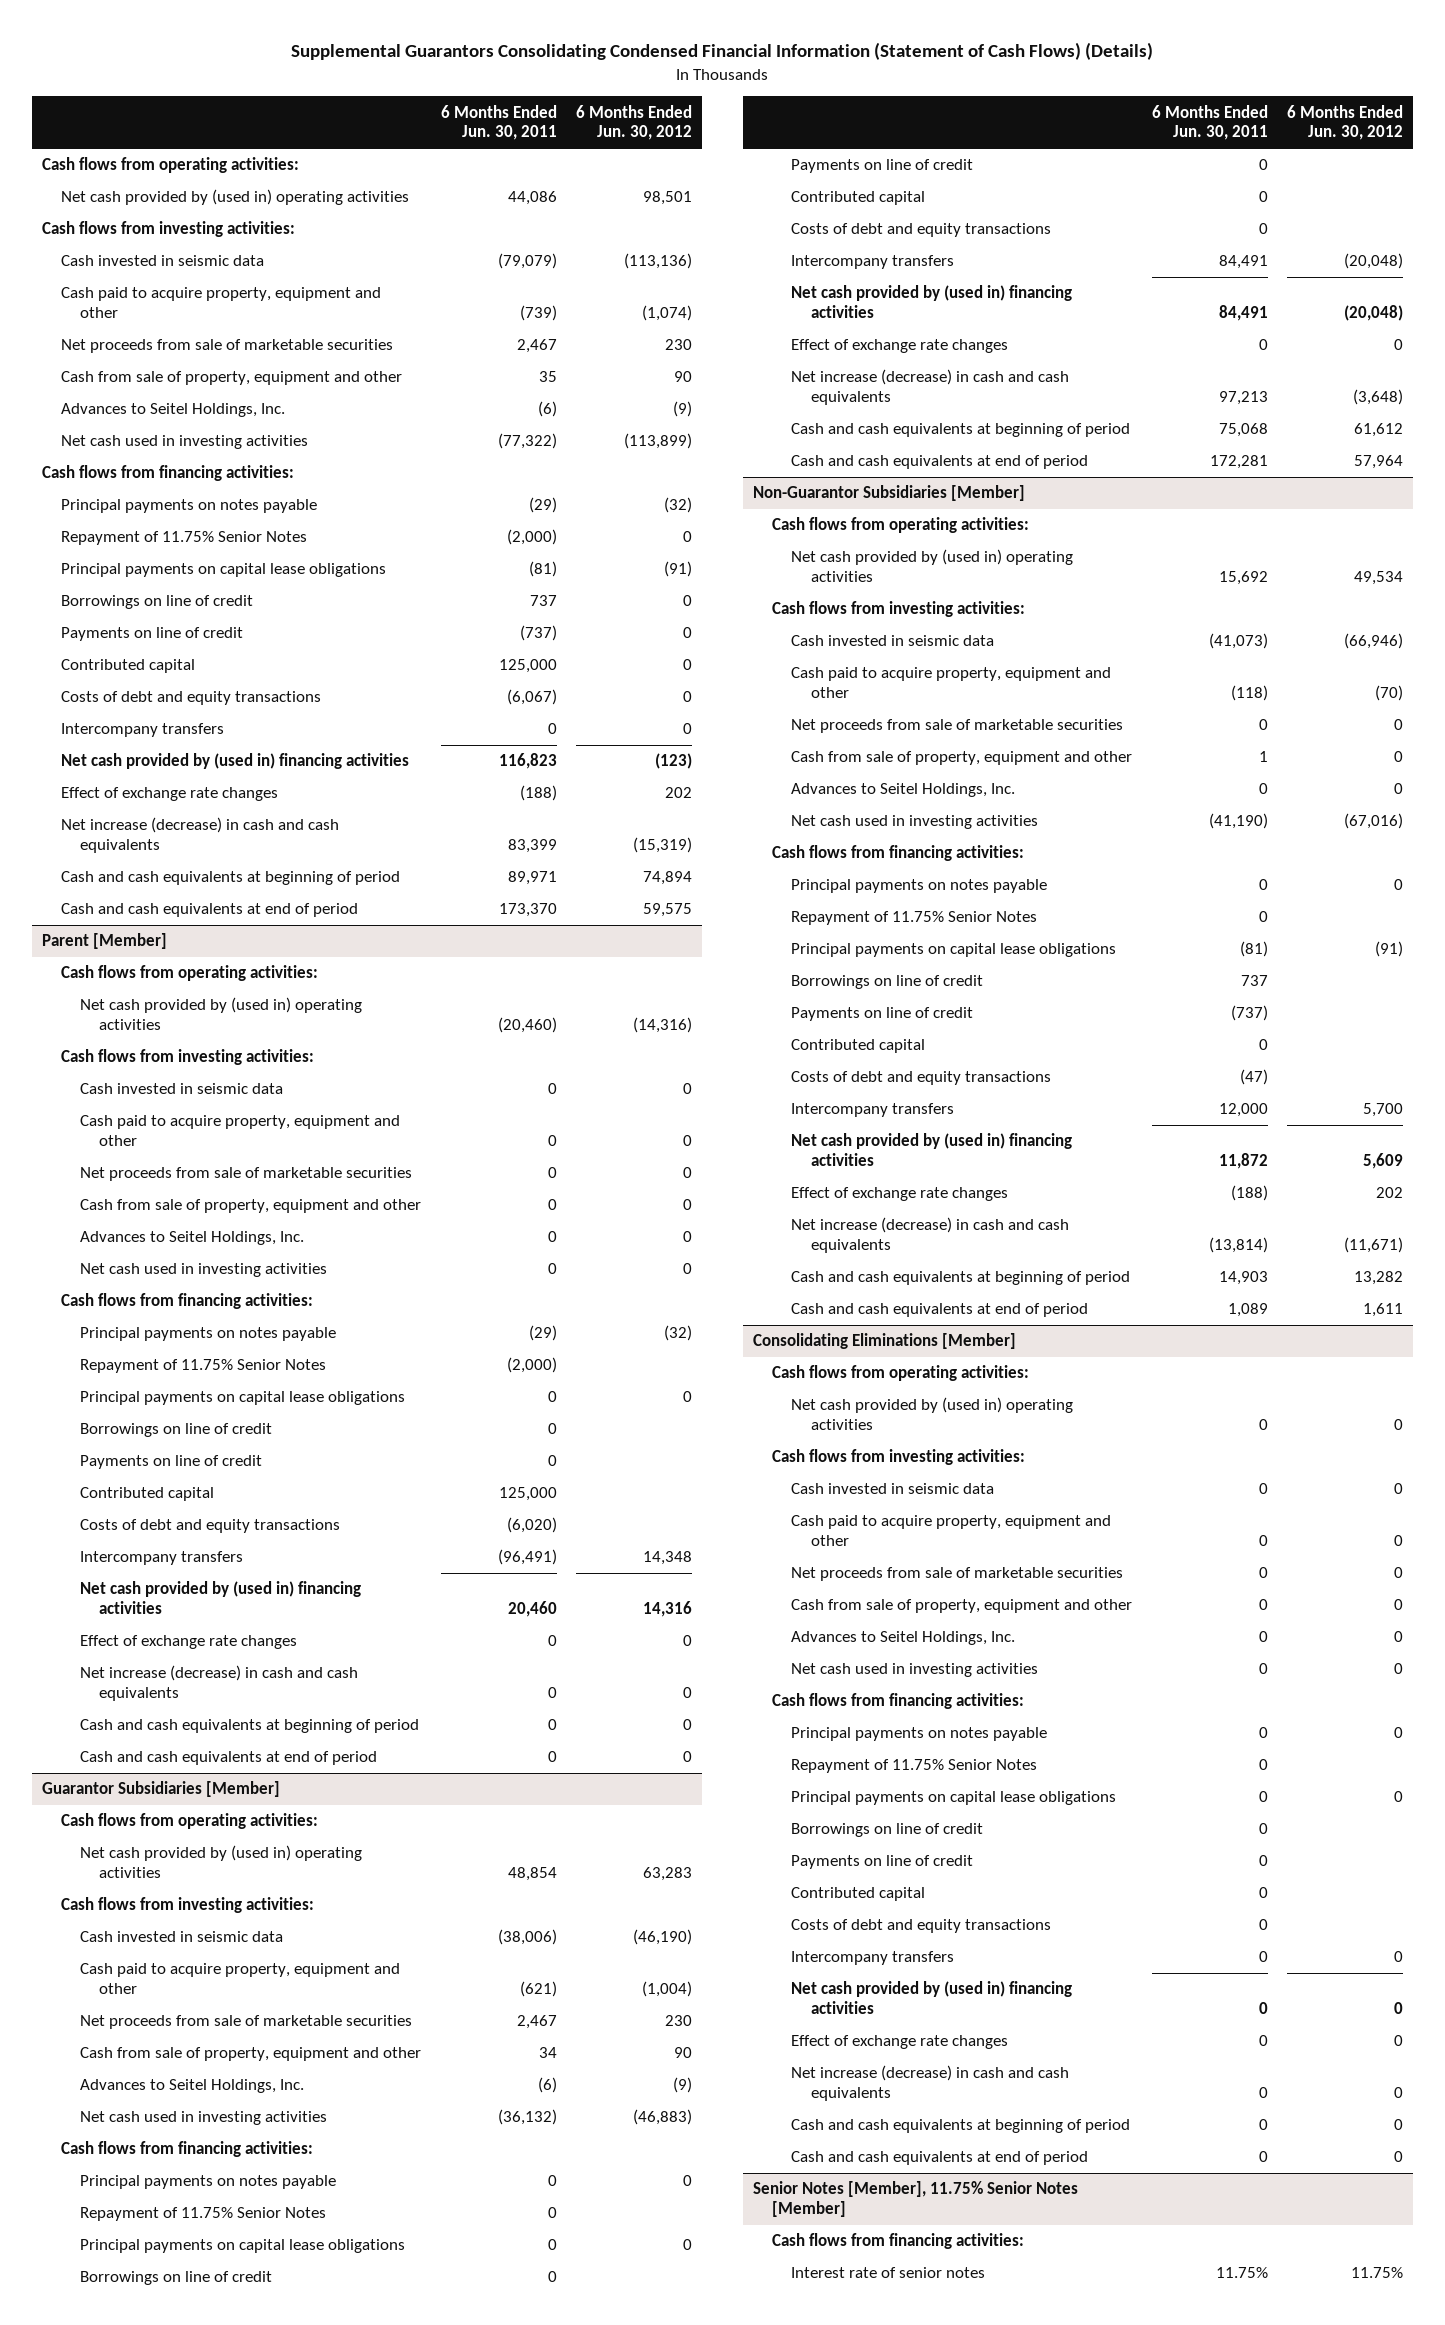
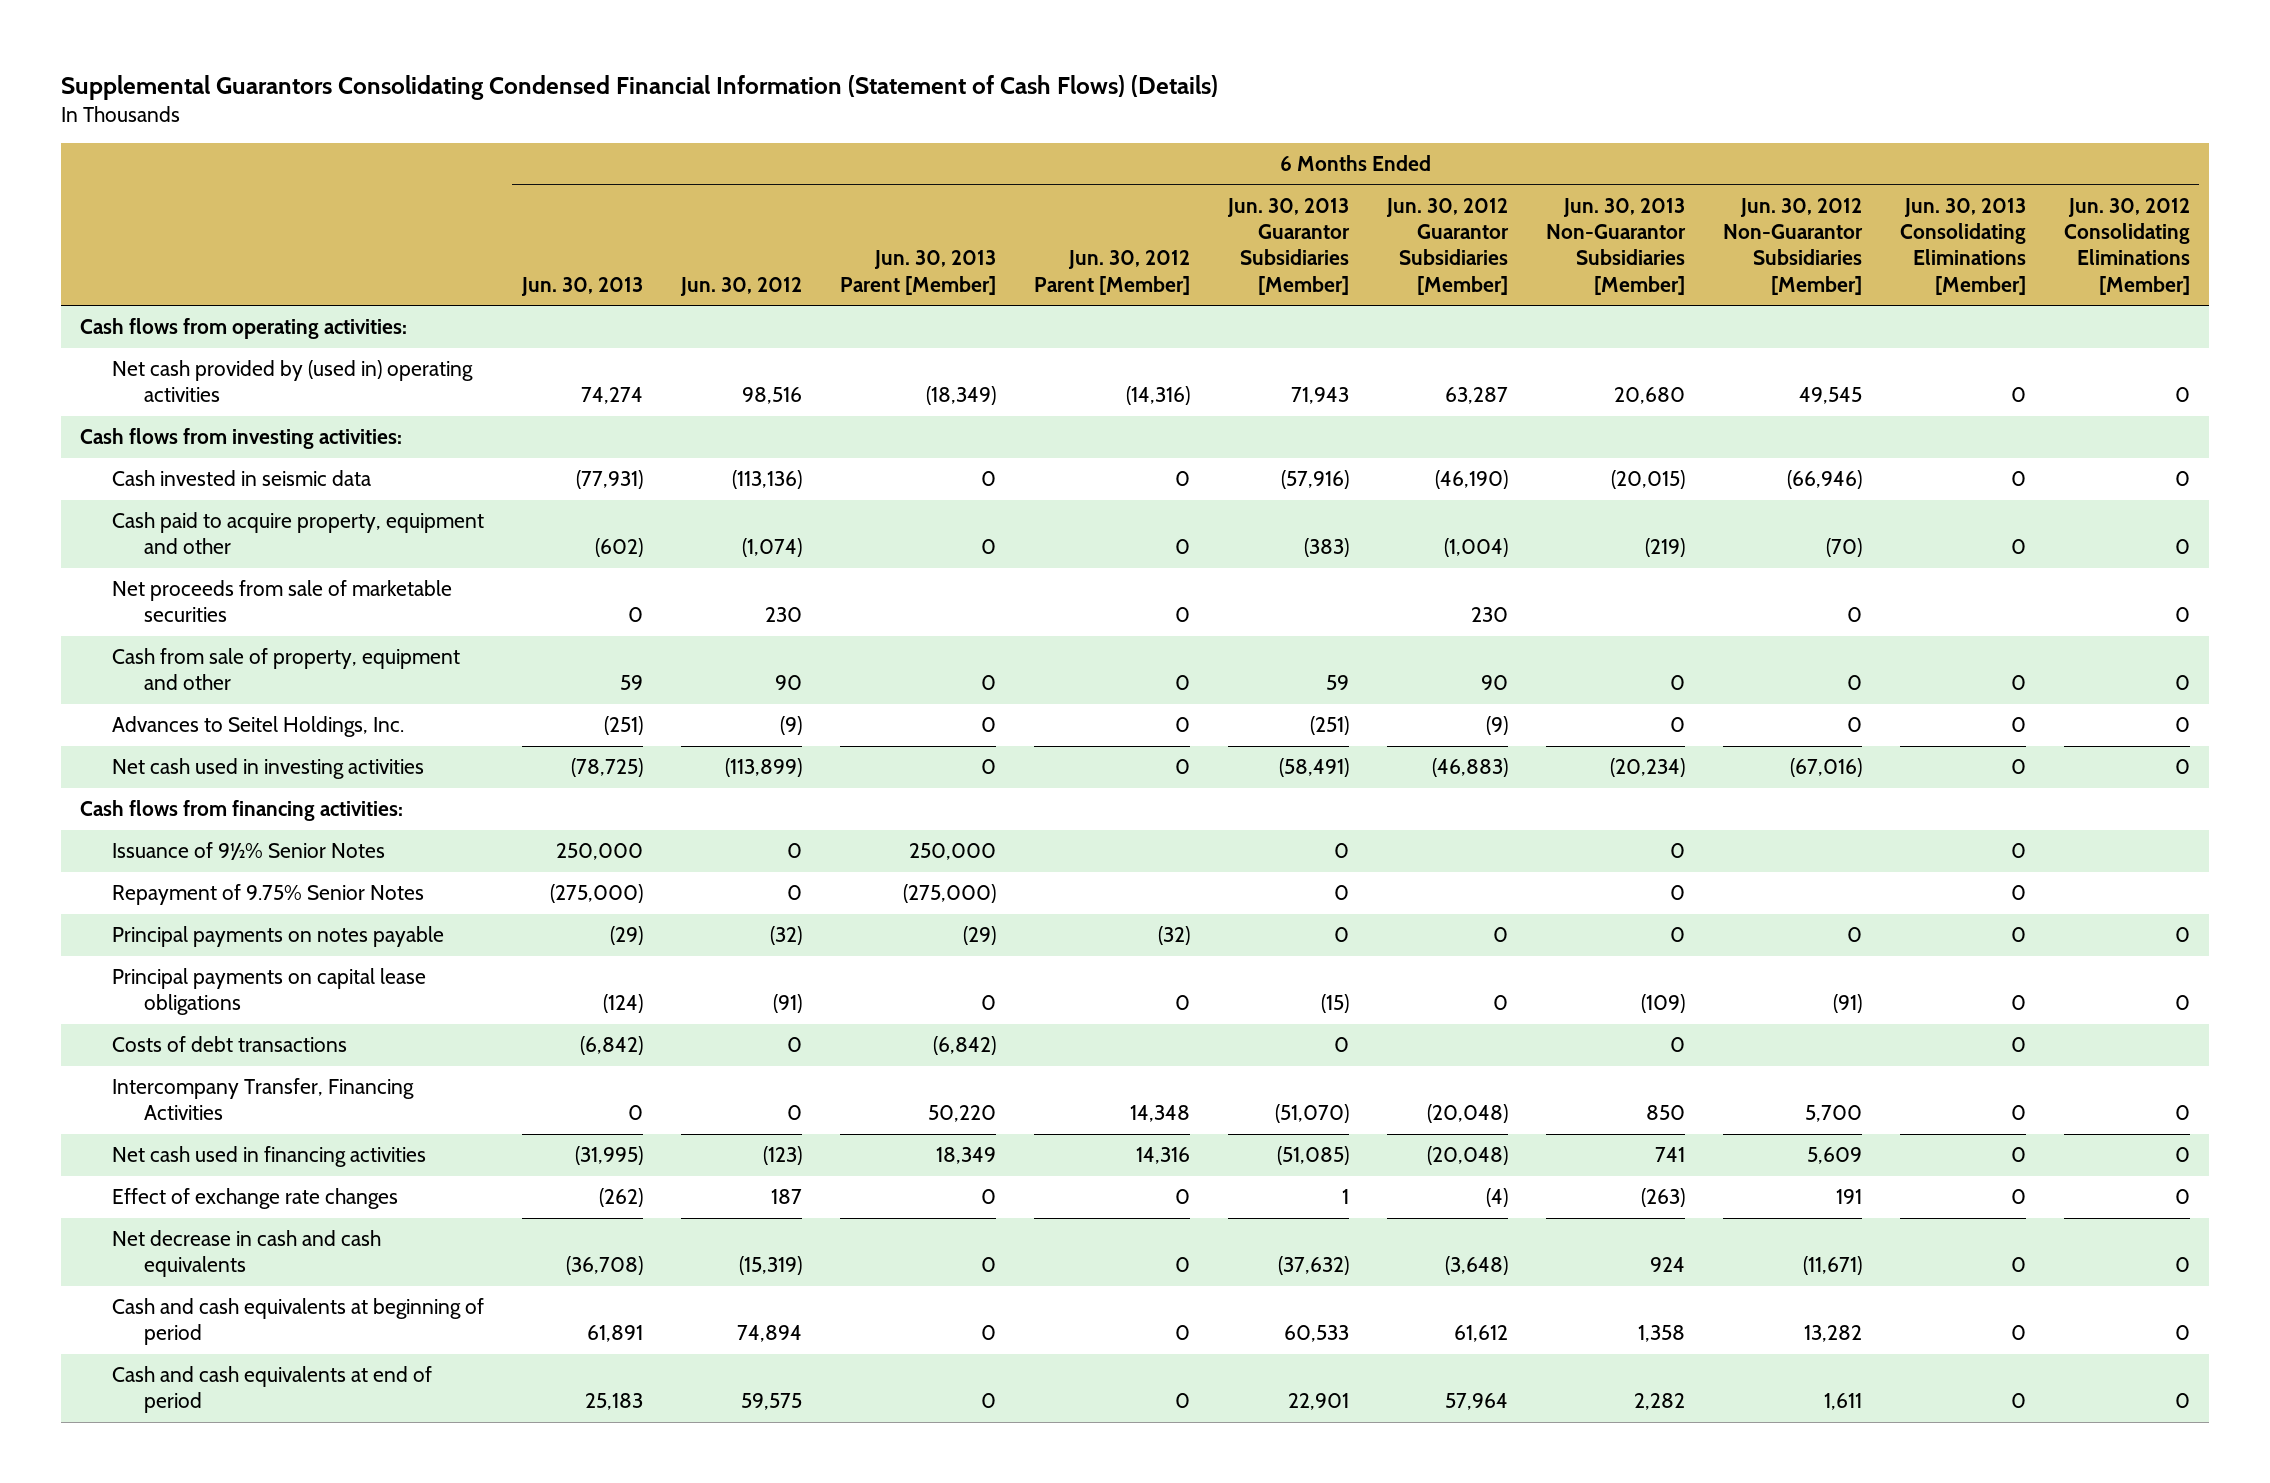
- | 6 Months Ended Jun. 30, 2011 | 6 Months Ended Jun. 30, 2012
+ | 6 Months Ended Jun. 30, 2013 | 6 Months Ended Jun. 30, 2012 | 6 Months Ended Jun. 30, 2013 Parent [Member] | 6 Months Ended Jun. 30, 2012 Parent [Member] | 6 Months Ended Jun. 30, 2013 Guarantor Subsidiaries [Member] | 6 Months Ended Jun. 30, 2012 Guarantor Subsidiaries [Member] | 6 Months Ended Jun. 30, 2013 Non-Guarantor Subsidiaries [Member] | 6 Months Ended Jun. 30, 2012 Non-Guarantor Subsidiaries [Member] | 6 Months Ended Jun. 30, 2013 Consolidating Eliminations [Member] | 6 Months Ended Jun. 30, 2012 Consolidating Eliminations [Member]
- Net cash provided by (used in) operating activities | 44,086 | 98,501
+ Net cash provided by (used in) operating activities | 74,274 | 98,516 | (18,349) | (14,316) | 71,943 | 63,287 | 20,680 | 49,545 | 0 | 0
+ Issuance of 9½% Senior Notes | 250,000 | 0 | 250,000 | | 0 | | 0 | | 0 |
+ Repayment of 9.75% Senior Notes | (275,000) | 0 | (275,000) | | 0 | | 0 | | 0 |
- Repayment of 11.75% Senior Notes | (2,000) | 0
- Borrowings on line of credit | 737 | 0
- Payments on line of credit | (737) | 0
- Contributed capital | 125,000 | 0
- Costs of debt and equity transactions | (6,067) | 0
- Intercompany transfers | 0 | 0
- Net cash provided by (used in) financing activities | 116,823 | (123)
- Effect of exchange rate changes | (188) | 202
- Net increase (decrease) in cash and cash equivalents | 83,399 | (15,319)
+ Costs of debt transactions | (6,842) | 0 | (6,842) | | 0 | | 0 | | 0 |
+ Intercompany Transfer, Financing Activities | 0 | 0 | 50,220 | 14,348 | (51,070) | (20,048) | 850 | 5,700 | 0 | 0
+ Net cash used in financing activities | (31,995) | (123) | 18,349 | 14,316 | (51,085) | (20,048) | 741 | 5,609 | 0 | 0
+ Effect of exchange rate changes | (262) | 187 | 0 | 0 | 1 | (4) | (263) | 191 | 0 | 0
+ Net decrease in cash and cash equivalents | (36,708) | (15,319) | 0 | 0 | (37,632) | (3,648) | 924 | (11,671) | 0 | 0
- Parent [Member]
- Cash flows from operating activities:
- Net cash provided by (used in) operating activities | (20,460) | (14,316)
- Cash flows from investing activities:
- Cash invested in seismic data | 0 | 0
- Cash paid to acquire property, equipment and other | 0 | 0
- Net proceeds from sale of marketable securities | 0 | 0
- Cash from sale of property, equipment and other | 0 | 0
- Advances to Seitel Holdings, Inc. | 0 | 0
- Net cash used in investing activities | 0 | 0
- Cash flows from financing activities:
- Principal payments on notes payable | (29) | (32)
- Repayment of 11.75% Senior Notes | (2,000) |
- Principal payments on capital lease obligations | 0 | 0
- Borrowings on line of credit | 0 |
- Payments on line of credit | 0 |
- Contributed capital | 125,000 |
- Costs of debt and equity transactions | (6,020) |
- Intercompany transfers | (96,491) | 14,348
- Net cash provided by (used in) financing activities | 20,460 | 14,316
- Effect of exchange rate changes | 0 | 0
- Net increase (decrease) in cash and cash equivalents | 0 | 0
- Cash and cash equivalents at beginning of period | 0 | 0
- Cash and cash equivalents at end of period | 0 | 0
- Guarantor Subsidiaries [Member]
- Cash flows from operating activities:
- Net cash provided by (used in) operating activities | 48,854 | 63,283
- Cash flows from investing activities:
- Cash invested in seismic data | (38,006) | (46,190)
- Cash paid to acquire property, equipment and other | (621) | (1,004)
- Net proceeds from sale of marketable securities | 2,467 | 230
- Cash from sale of property, equipment and other | 34 | 90
- Advances to Seitel Holdings, Inc. | (6) | (9)
- Net cash used in investing activities | (36,132) | (46,883)
- Cash flows from financing activities:
- Principal payments on notes payable | 0 | 0
- Repayment of 11.75% Senior Notes | 0 |
- Principal payments on capital lease obligations | 0 | 0
- Borrowings on line of credit | 0 |
- Payments on line of credit | 0 |
- Contributed capital | 0 |
- Costs of debt and equity transactions | 0 |
- Intercompany transfers | 84,491 | (20,048)
- Net cash provided by (used in) financing activities | 84,491 | (20,048)
- Effect of exchange rate changes | 0 | 0
- Net increase (decrease) in cash and cash equivalents | 97,213 | (3,648)
- Cash and cash equivalents at beginning of period | 75,068 | 61,612
- Cash and cash equivalents at end of period | 172,281 | 57,964
- Non-Guarantor Subsidiaries [Member]
- Cash flows from operating activities:
- Net cash provided by (used in) operating activities | 15,692 | 49,534
- Cash flows from investing activities:
- Cash invested in seismic data | (41,073) | (66,946)
- Cash paid to acquire property, equipment and other | (118) | (70)
- Net proceeds from sale of marketable securities | 0 | 0
- Cash from sale of property, equipment and other | 1 | 0
- Advances to Seitel Holdings, Inc. | 0 | 0
- Net cash used in investing activities | (41,190) | (67,016)
- Cash flows from financing activities:
- Principal payments on notes payable | 0 | 0
- Repayment of 11.75% Senior Notes | 0 |
- Principal payments on capital lease obligations | (81) | (91)
- Borrowings on line of credit | 737 |
- Payments on line of credit | (737) |
- Contributed capital | 0 |
- Costs of debt and equity transactions | (47) |
- Intercompany transfers | 12,000 | 5,700
- Net cash provided by (used in) financing activities | 11,872 | 5,609
- Effect of exchange rate changes | (188) | 202
- Net increase (decrease) in cash and cash equivalents | (13,814) | (11,671)
- Cash and cash equivalents at beginning of period | 14,903 | 13,282
- Cash and cash equivalents at end of period | 1,089 | 1,611
- Consolidating Eliminations [Member]
- Cash flows from operating activities:
- Net cash provided by (used in) operating activities | 0 | 0
- Cash flows from investing activities:
- Cash invested in seismic data | 0 | 0
- Cash paid to acquire property, equipment and other | 0 | 0
- Net proceeds from sale of marketable securities | 0 | 0
- Cash from sale of property, equipment and other | 0 | 0
- Advances to Seitel Holdings, Inc. | 0 | 0
- Net cash used in investing activities | 0 | 0
- Cash flows from financing activities:
- Principal payments on notes payable | 0 | 0
- Repayment of 11.75% Senior Notes | 0 |
- Principal payments on capital lease obligations | 0 | 0
- Borrowings on line of credit | 0 |
- Payments on line of credit | 0 |
- Contributed capital | 0 |
- Costs of debt and equity transactions | 0 |
- Intercompany transfers | 0 | 0
- Net cash provided by (used in) financing activities | 0 | 0
- Effect of exchange rate changes | 0 | 0
- Net increase (decrease) in cash and cash equivalents | 0 | 0
- Cash and cash equivalents at beginning of period | 0 | 0
- Cash and cash equivalents at end of period | 0 | 0
- Senior Notes [Member], 11.75% Senior Notes [Member]
- Cash flows from financing activities:
- Interest rate of senior notes | 11.75% | 11.75%

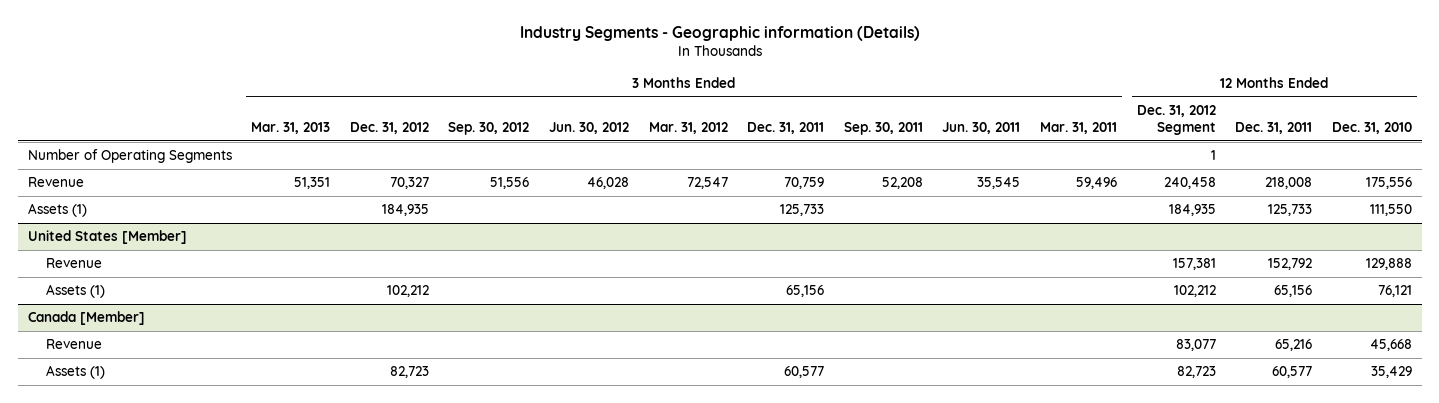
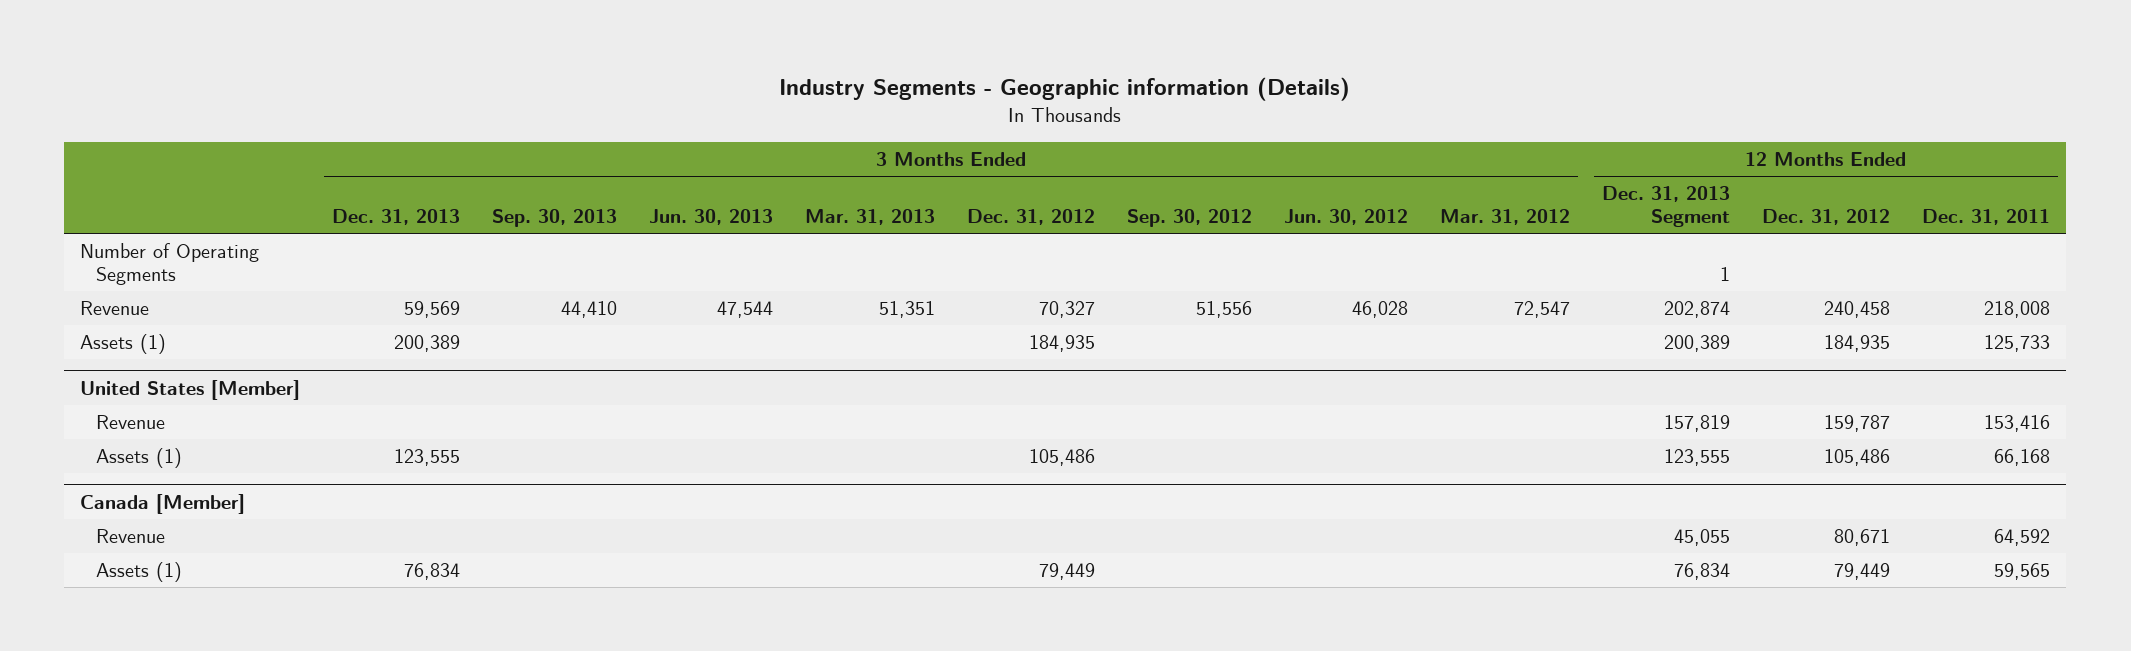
- | 3 Months Ended Mar. 31, 2013 | 3 Months Ended Dec. 31, 2012 | 3 Months Ended Sep. 30, 2012 | 3 Months Ended Jun. 30, 2012 | 3 Months Ended Mar. 31, 2012 | 3 Months Ended Dec. 31, 2011 | 3 Months Ended Sep. 30, 2011 | 3 Months Ended Jun. 30, 2011 | 3 Months Ended Mar. 31, 2011 | 12 Months Ended Dec. 31, 2012 Segment | 12 Months Ended Dec. 31, 2011 | 12 Months Ended Dec. 31, 2010
+ | 3 Months Ended Dec. 31, 2013 | 3 Months Ended Sep. 30, 2013 | 3 Months Ended Jun. 30, 2013 | 3 Months Ended Mar. 31, 2013 | 3 Months Ended Dec. 31, 2012 | 3 Months Ended Sep. 30, 2012 | 3 Months Ended Jun. 30, 2012 | 3 Months Ended Mar. 31, 2012 | 12 Months Ended Dec. 31, 2013 Segment | 12 Months Ended Dec. 31, 2012 | 12 Months Ended Dec. 31, 2011
@ United States [Member]
- Revenue | | | | | | | | | | 157,381 | 152,792 | 129,888
- Assets (1) | | 102,212 | | | | 65,156 | | | | 102,212 | 65,156 | 76,121
+ Revenue | | | | | | | | | 157,819 | 159,787 | 153,416
+ Assets (1) | 123,555 | | | | 105,486 | | | | 123,555 | 105,486 | 66,168
@ Canada [Member]
- Revenue | | | | | | | | | | 83,077 | 65,216 | 45,668
- Assets (1) | | 82,723 | | | | 60,577 | | | | 82,723 | 60,577 | 35,429
+ Revenue | | | | | | | | | 45,055 | 80,671 | 64,592
+ Assets (1) | 76,834 | | | | 79,449 | | | | 76,834 | 79,449 | 59,565

